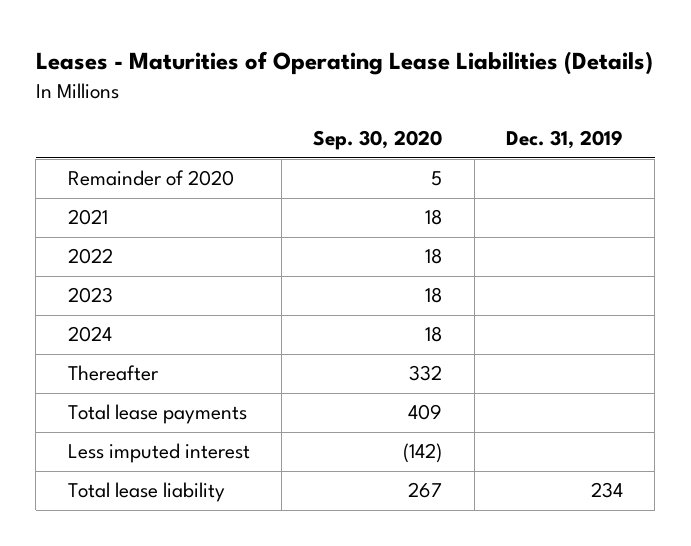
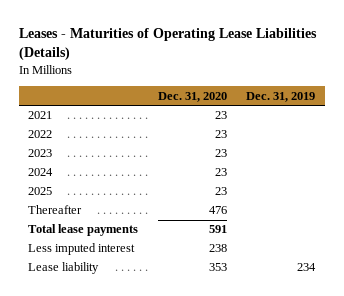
- | Sep. 30, 2020 | Dec. 31, 2019
+ | Dec. 31, 2020 | Dec. 31, 2019
- Remainder of 2020 | 5 |
+ 2025 | 23 |
- Total lease liability | 267 | 234
+ Lease liability | 353 | 234

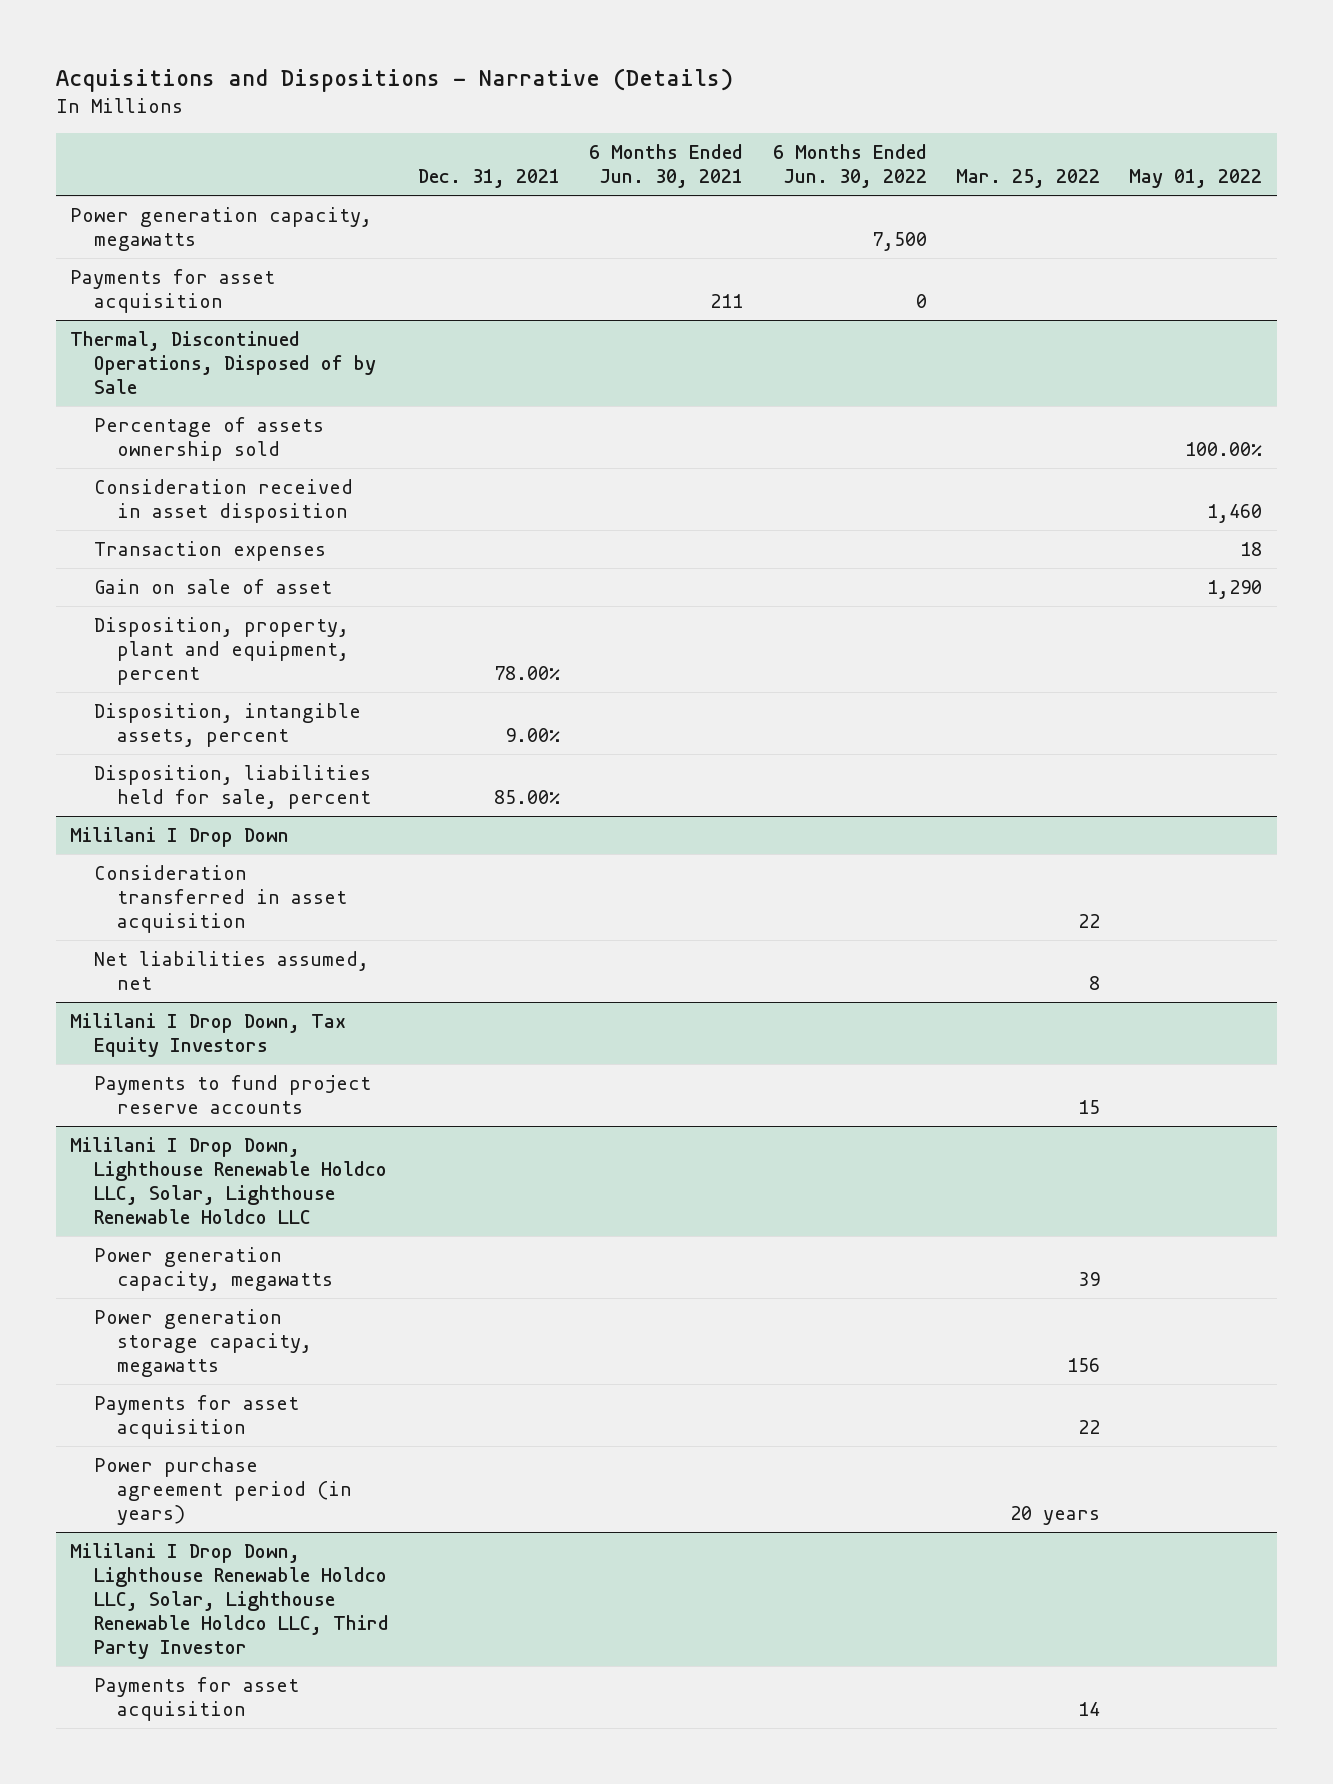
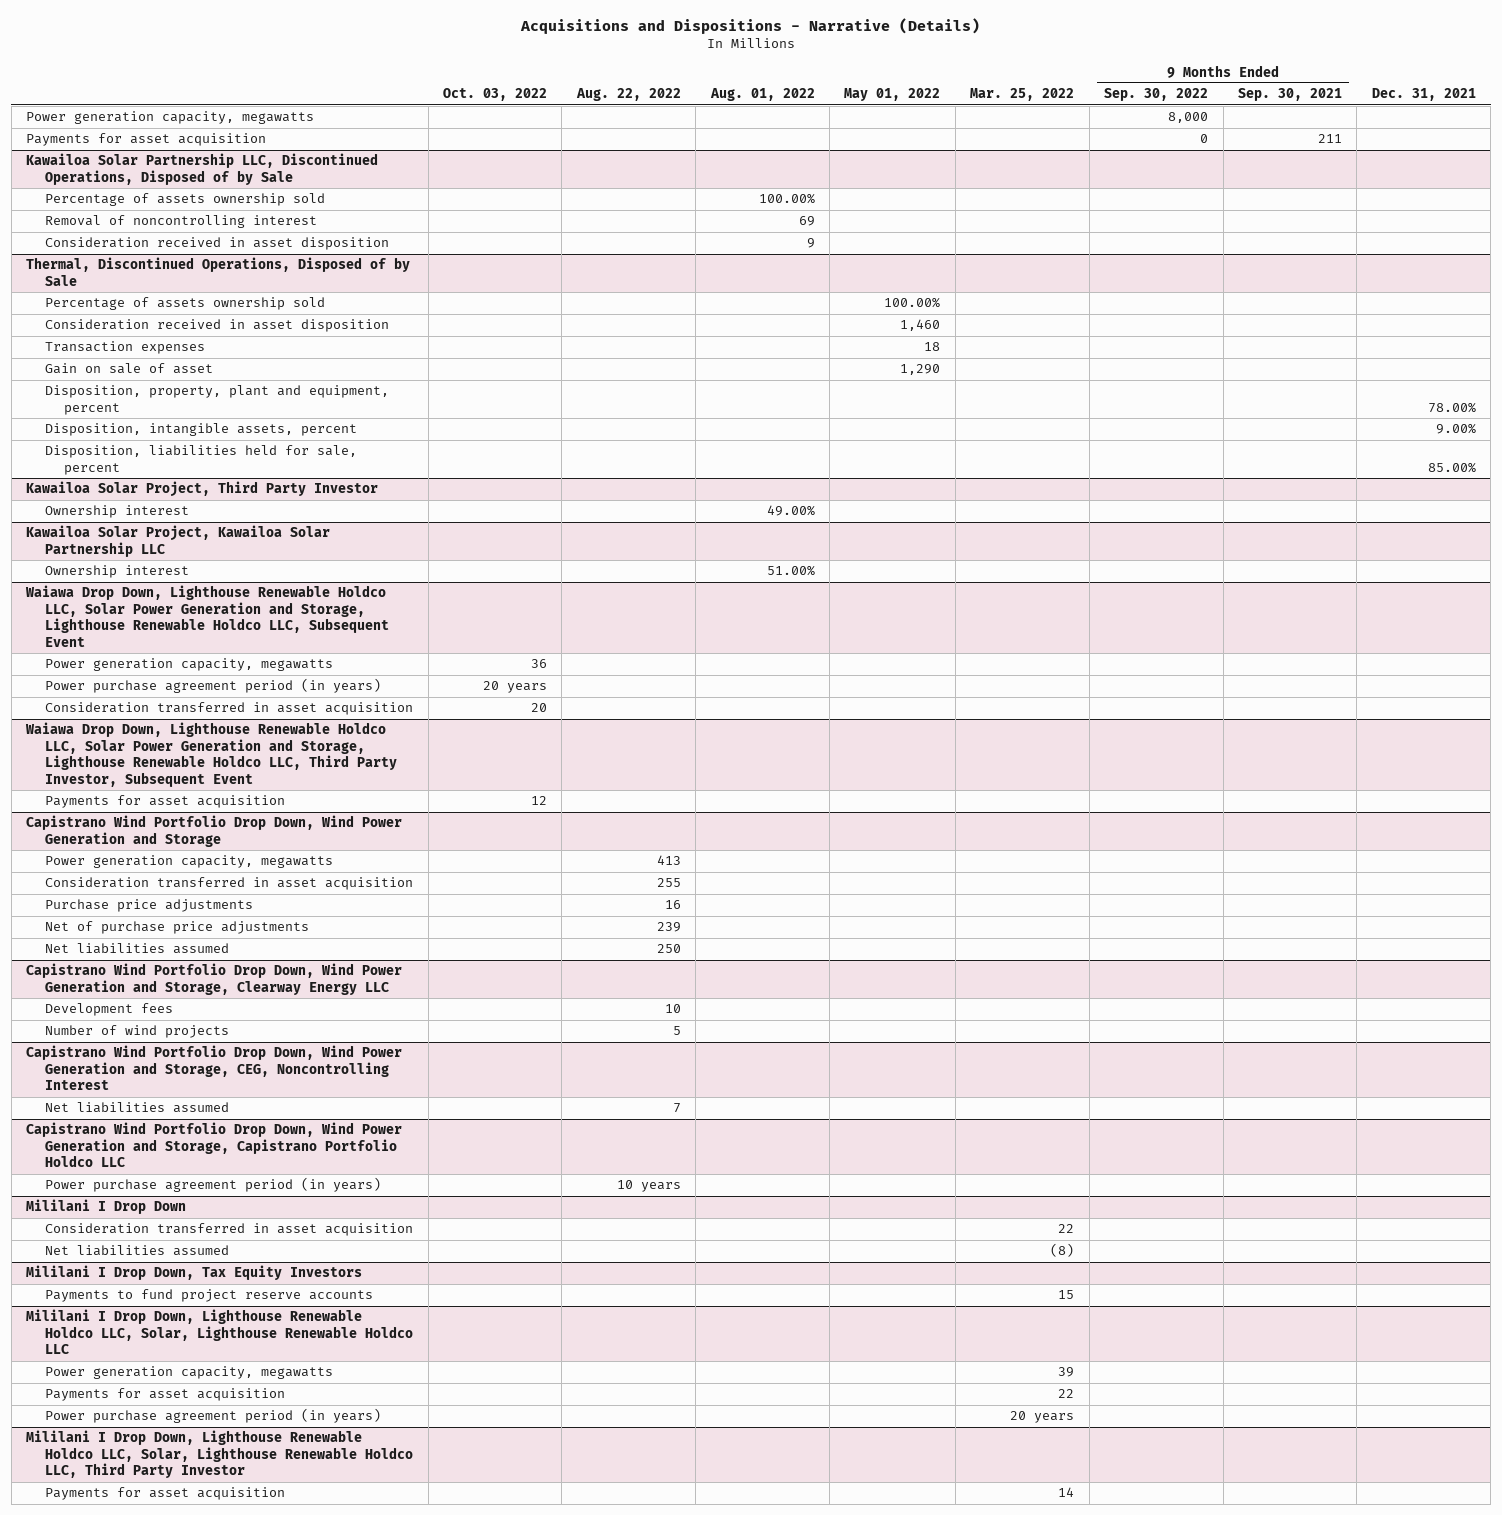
- | Dec. 31, 2021 | 6 Months Ended Jun. 30, 2021 | 6 Months Ended Jun. 30, 2022 | Mar. 25, 2022 | May 01, 2022
+ | Oct. 03, 2022 | Aug. 22, 2022 | Aug. 01, 2022 | May 01, 2022 | Mar. 25, 2022 | 9 Months Ended Sep. 30, 2022 | 9 Months Ended Sep. 30, 2021 | Dec. 31, 2021
+ Kawailoa Solar Partnership LLC, Discontinued Operations, Disposed of by Sale
+ Percentage of assets ownership sold | | | 100.00% | | | | |
+ Removal of noncontrolling interest | | | 69 | | | | |
+ Consideration received in asset disposition | | | 9 | | | | |
+ Kawailoa Solar Project, Third Party Investor
+ Ownership interest | | | 49.00% | | | | |
+ Kawailoa Solar Project, Kawailoa Solar Partnership LLC
+ Ownership interest | | | 51.00% | | | | |
+ Waiawa Drop Down, Lighthouse Renewable Holdco LLC, Solar Power Generation and Storage, Lighthouse Renewable Holdco LLC, Subsequent Event
+ Power generation capacity, megawatts | 36 | | | | | | |
+ Power purchase agreement period (in years) | 20 years | | | | | | |
+ Consideration transferred in asset acquisition | 20 | | | | | | |
+ Waiawa Drop Down, Lighthouse Renewable Holdco LLC, Solar Power Generation and Storage, Lighthouse Renewable Holdco LLC, Third Party Investor, Subsequent Event
+ Payments for asset acquisition | 12 | | | | | | |
+ Capistrano Wind Portfolio Drop Down, Wind Power Generation and Storage
+ Power generation capacity, megawatts | | 413 | | | | | |
+ Consideration transferred in asset acquisition | | 255 | | | | | |
+ Purchase price adjustments | | 16 | | | | | |
+ Net of purchase price adjustments | | 239 | | | | | |
+ Net liabilities assumed | | 250 | | | | | |
+ Capistrano Wind Portfolio Drop Down, Wind Power Generation and Storage, Clearway Energy LLC
+ Development fees | | 10 | | | | | |
+ Number of wind projects | | 5 | | | | | |
+ Capistrano Wind Portfolio Drop Down, Wind Power Generation and Storage, CEG, Noncontrolling Interest
+ Net liabilities assumed | | 7 | | | | | |
+ Capistrano Wind Portfolio Drop Down, Wind Power Generation and Storage, Capistrano Portfolio Holdco LLC
+ Power purchase agreement period (in years) | | 10 years | | | | | |
@ Mililani I Drop Down
- Net liabilities assumed, net | | | | 8 |
+ Net liabilities assumed | | | | | (8) | | |
@ Mililani I Drop Down, Lighthouse Renewable Holdco LLC, Solar, Lighthouse Renewable Holdco LLC
- Power generation storage capacity, megawatts | | | | 156 |

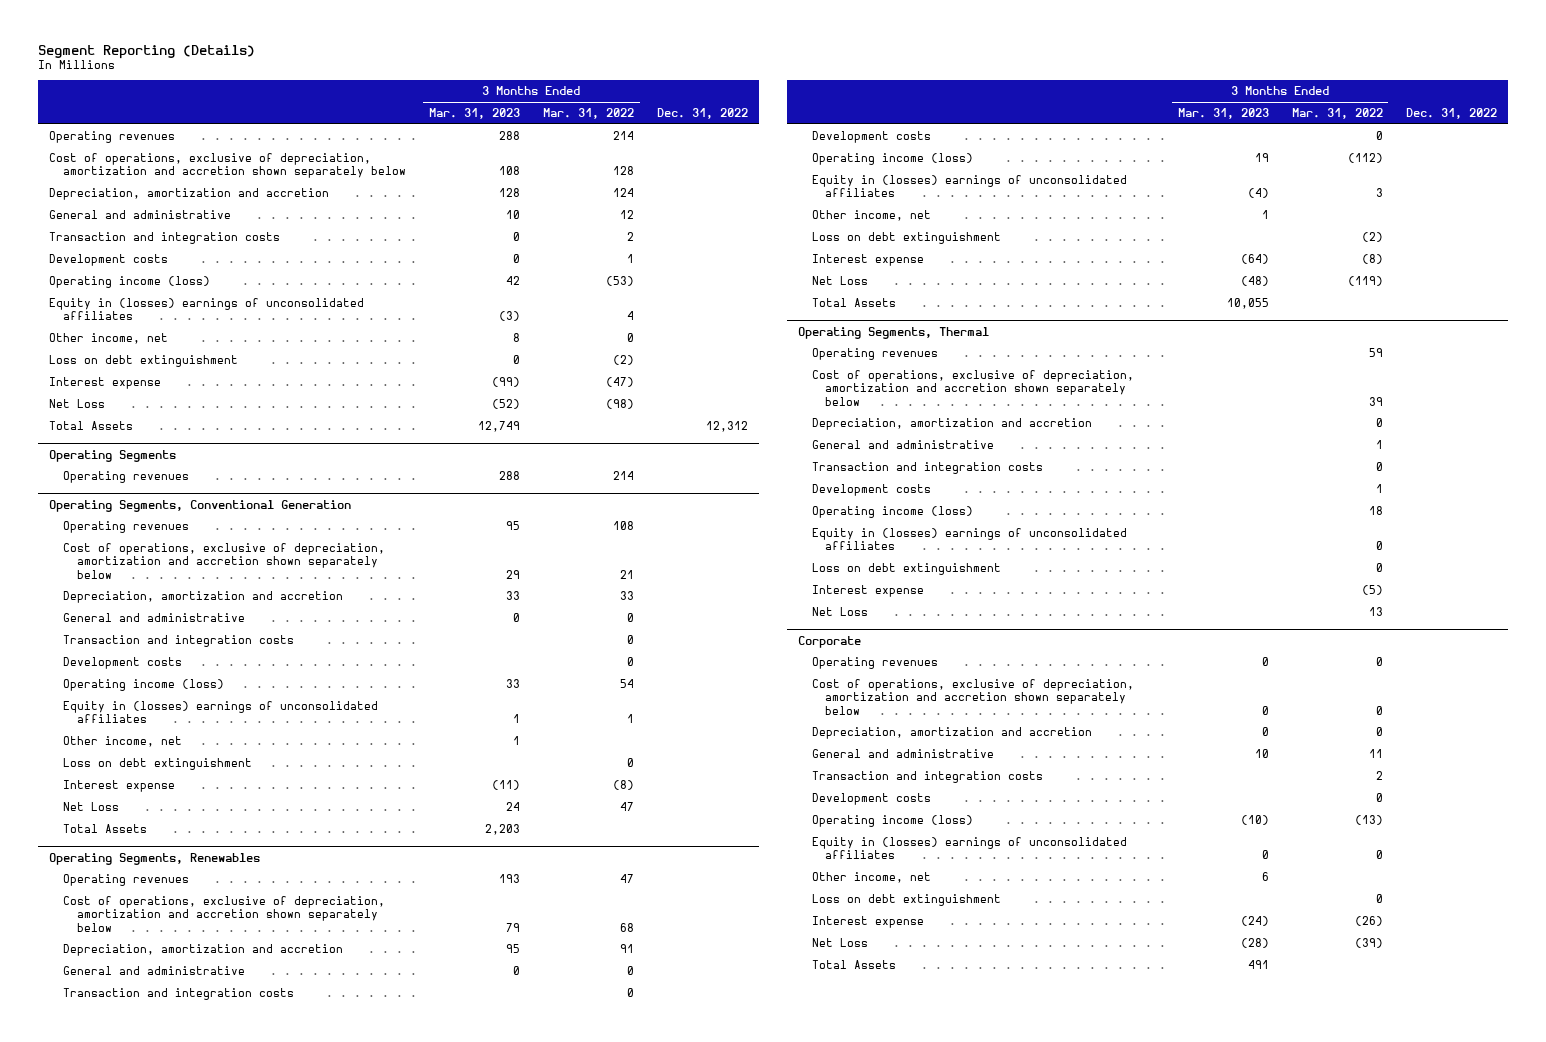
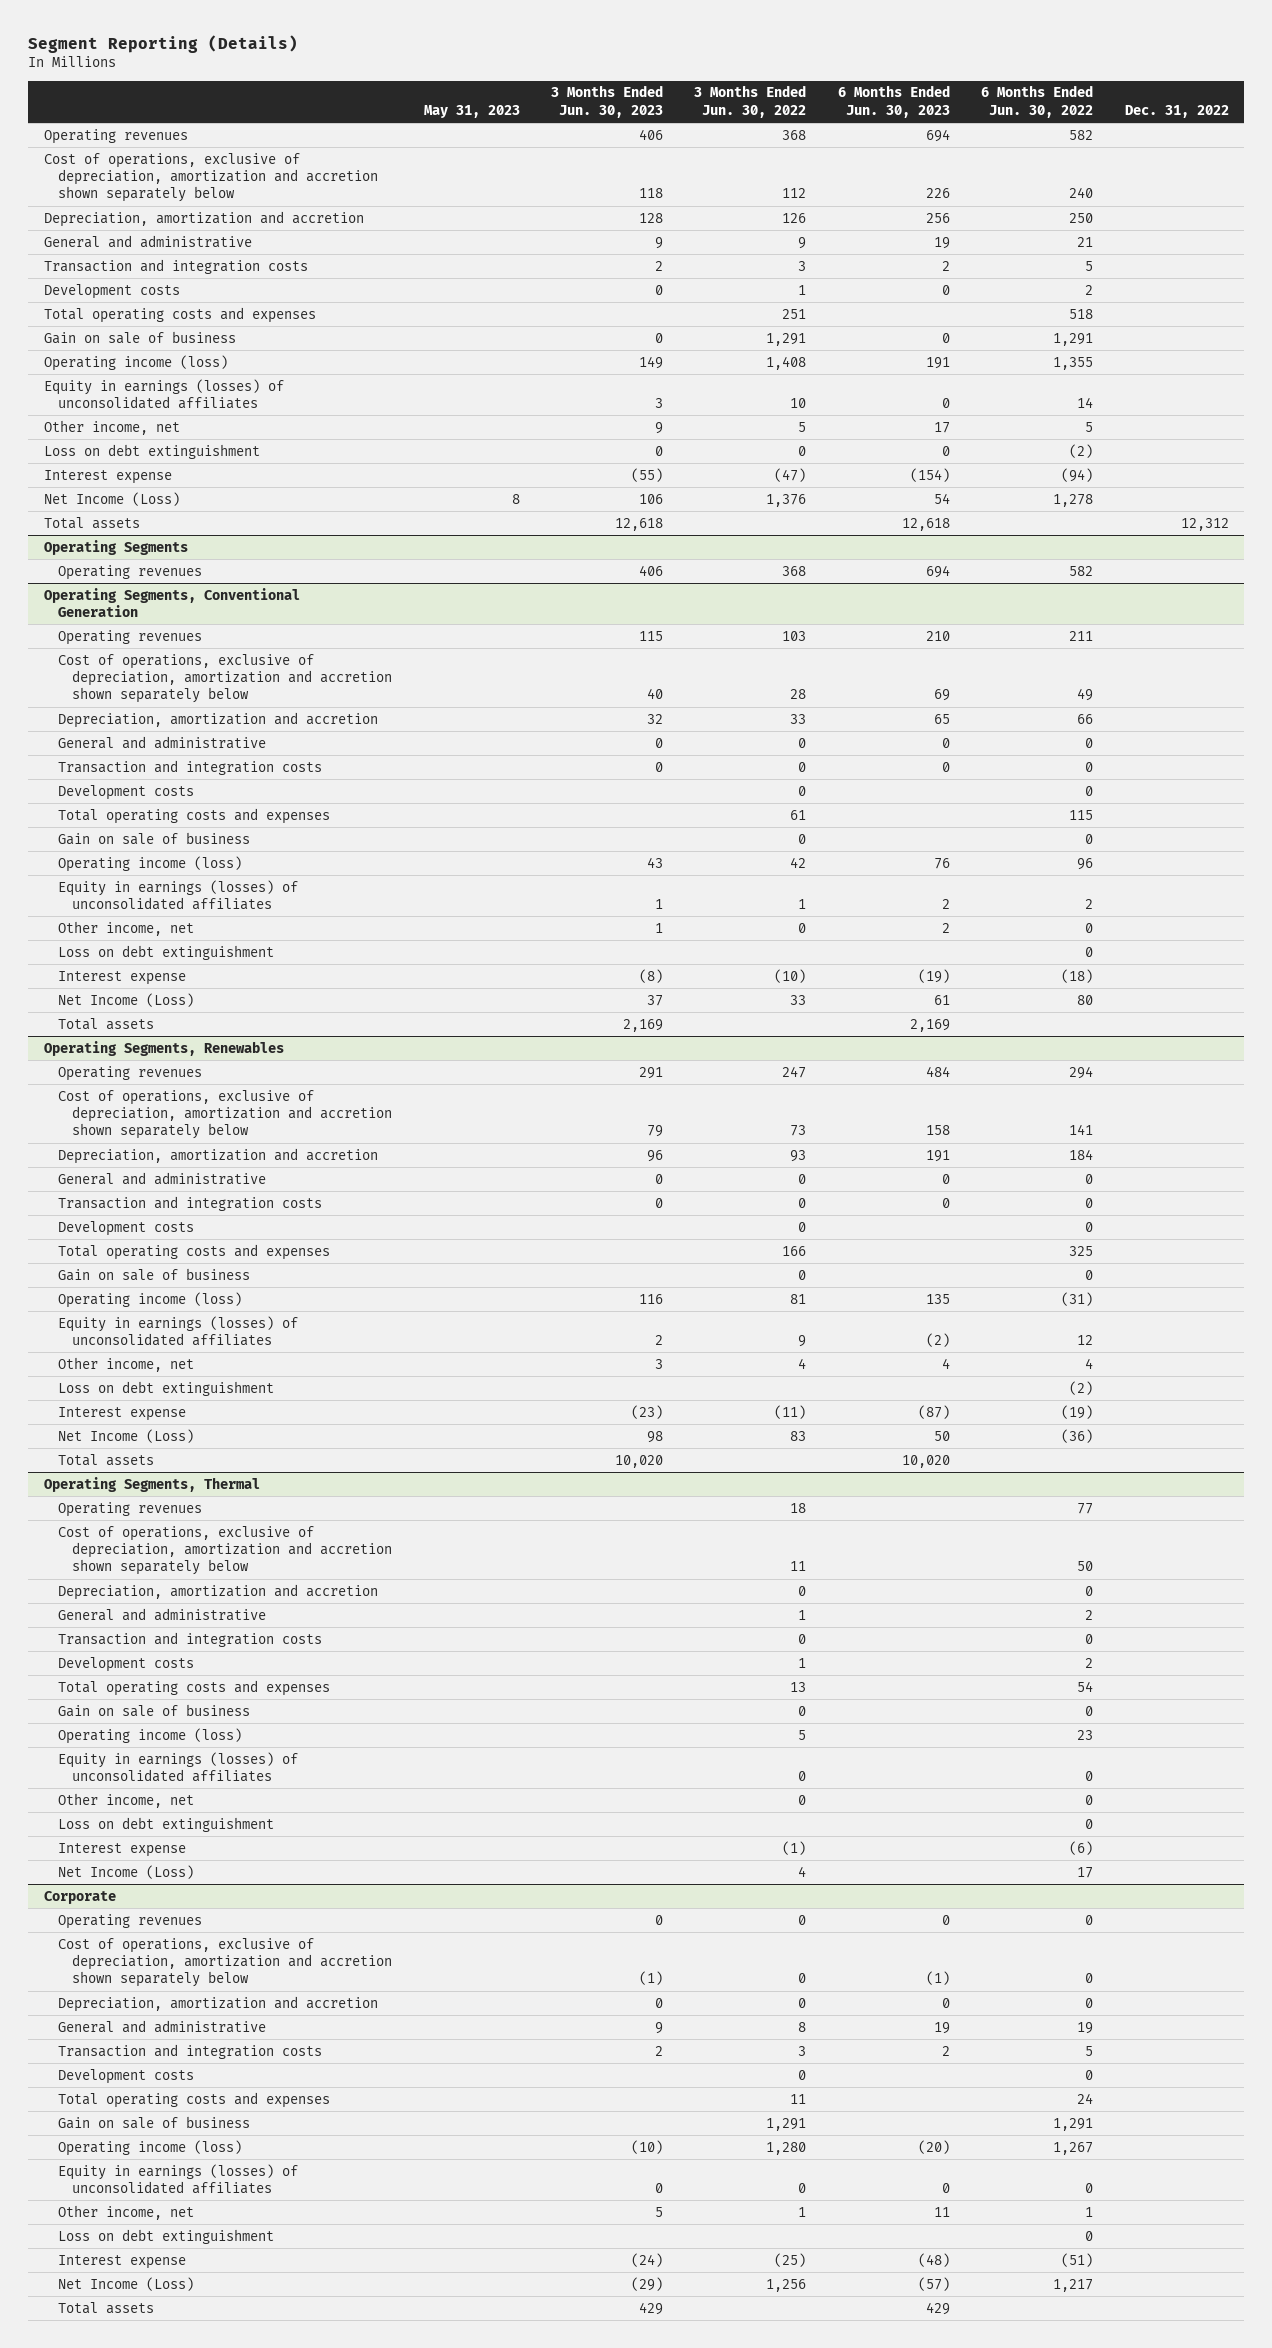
- | 3 Months Ended Mar. 31, 2023 | 3 Months Ended Mar. 31, 2022 | Dec. 31, 2022
+ | May 31, 2023 | 3 Months Ended Jun. 30, 2023 | 3 Months Ended Jun. 30, 2022 | 6 Months Ended Jun. 30, 2023 | 6 Months Ended Jun. 30, 2022 | Dec. 31, 2022
+ Total operating costs and expenses | | | 251 | | 518 |
+ Gain on sale of business | | 0 | 1,291 | 0 | 1,291 |
- Equity in (losses) earnings of unconsolidated affiliates | (3) | 4 |
+ Equity in earnings (losses) of unconsolidated affiliates | | 3 | 10 | 0 | 14 |
- Net Loss | (52) | (98) |
- Total Assets | 12,749 | | 12,312
+ Net Income (Loss) | 8 | 106 | 1,376 | 54 | 1,278 |
+ Total assets | | 12,618 | | 12,618 | | 12,312
@ Operating Segments, Conventional Generation
+ Total operating costs and expenses | | | 61 | | 115 |
+ Gain on sale of business | | | 0 | | 0 |
- Equity in (losses) earnings of unconsolidated affiliates | 1 | 1 |
+ Equity in earnings (losses) of unconsolidated affiliates | | 1 | 1 | 2 | 2 |
- Net Loss | 24 | 47 |
- Total Assets | 2,203 | |
+ Net Income (Loss) | | 37 | 33 | 61 | 80 |
+ Total assets | | 2,169 | | 2,169 | |
@ Operating Segments, Renewables
+ Total operating costs and expenses | | | 166 | | 325 |
+ Gain on sale of business | | | 0 | | 0 |
- Equity in (losses) earnings of unconsolidated affiliates | (4) | 3 |
+ Equity in earnings (losses) of unconsolidated affiliates | | 2 | 9 | (2) | 12 |
- Net Loss | (48) | (119) |
- Total Assets | 10,055 | |
+ Net Income (Loss) | | 98 | 83 | 50 | (36) |
+ Total assets | | 10,020 | | 10,020 | |
@ Operating Segments, Thermal
+ Total operating costs and expenses | | | 13 | | 54 |
+ Gain on sale of business | | | 0 | | 0 |
- Equity in (losses) earnings of unconsolidated affiliates | | 0 |
+ Equity in earnings (losses) of unconsolidated affiliates | | | 0 | | 0 |
+ Other income, net | | | 0 | | 0 |
- Net Loss | | 13 |
+ Net Income (Loss) | | | 4 | | 17 |
@ Corporate
+ Total operating costs and expenses | | | 11 | | 24 |
+ Gain on sale of business | | | 1,291 | | 1,291 |
- Equity in (losses) earnings of unconsolidated affiliates | 0 | 0 |
+ Equity in earnings (losses) of unconsolidated affiliates | | 0 | 0 | 0 | 0 |
- Net Loss | (28) | (39) |
- Total Assets | 491 | |
+ Net Income (Loss) | | (29) | 1,256 | (57) | 1,217 |
+ Total assets | | 429 | | 429 | |

